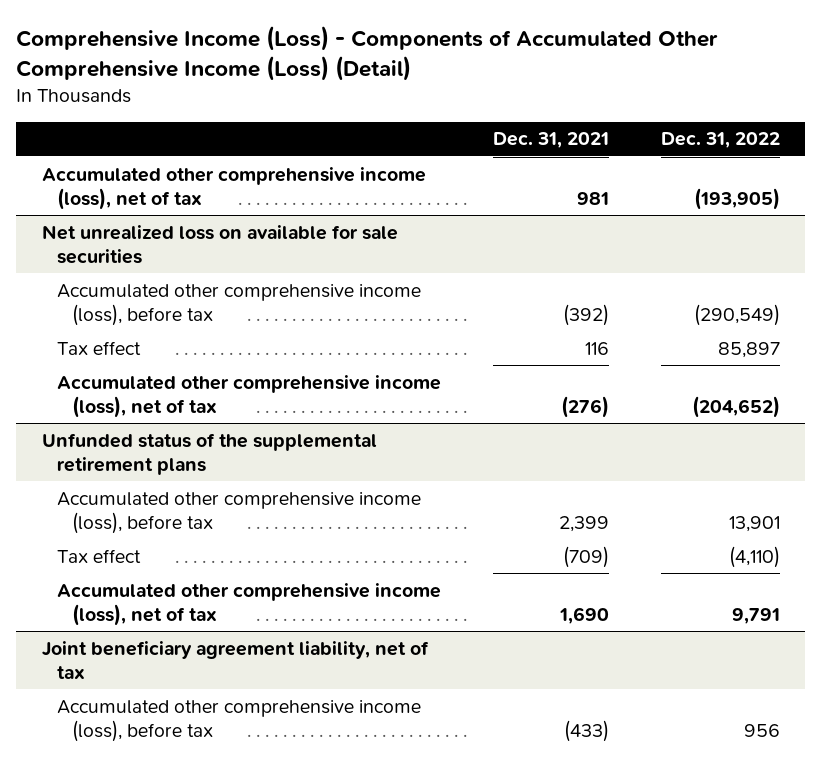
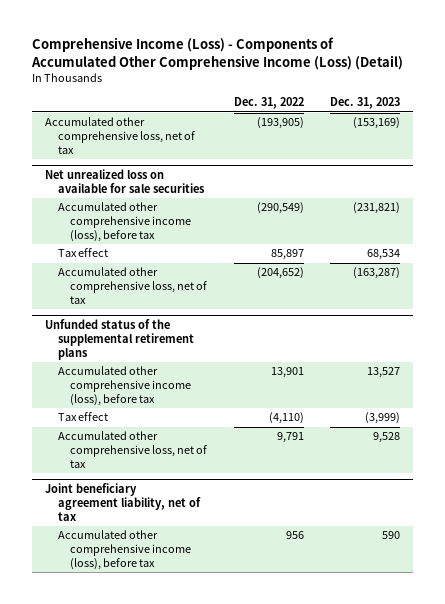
- | Dec. 31, 2021 | Dec. 31, 2022
+ | Dec. 31, 2022 | Dec. 31, 2023
- Accumulated other comprehensive income (loss), net of tax | 981 | (193,905)
+ Accumulated other comprehensive loss, net of tax | (193,905) | (153,169)
@ Net unrealized loss on available for sale securities
- Accumulated other comprehensive income (loss), net of tax | (276) | (204,652)
+ Accumulated other comprehensive loss, net of tax | (204,652) | (163,287)
@ Unfunded status of the supplemental retirement plans
- Accumulated other comprehensive income (loss), net of tax | 1,690 | 9,791
+ Accumulated other comprehensive loss, net of tax | 9,791 | 9,528

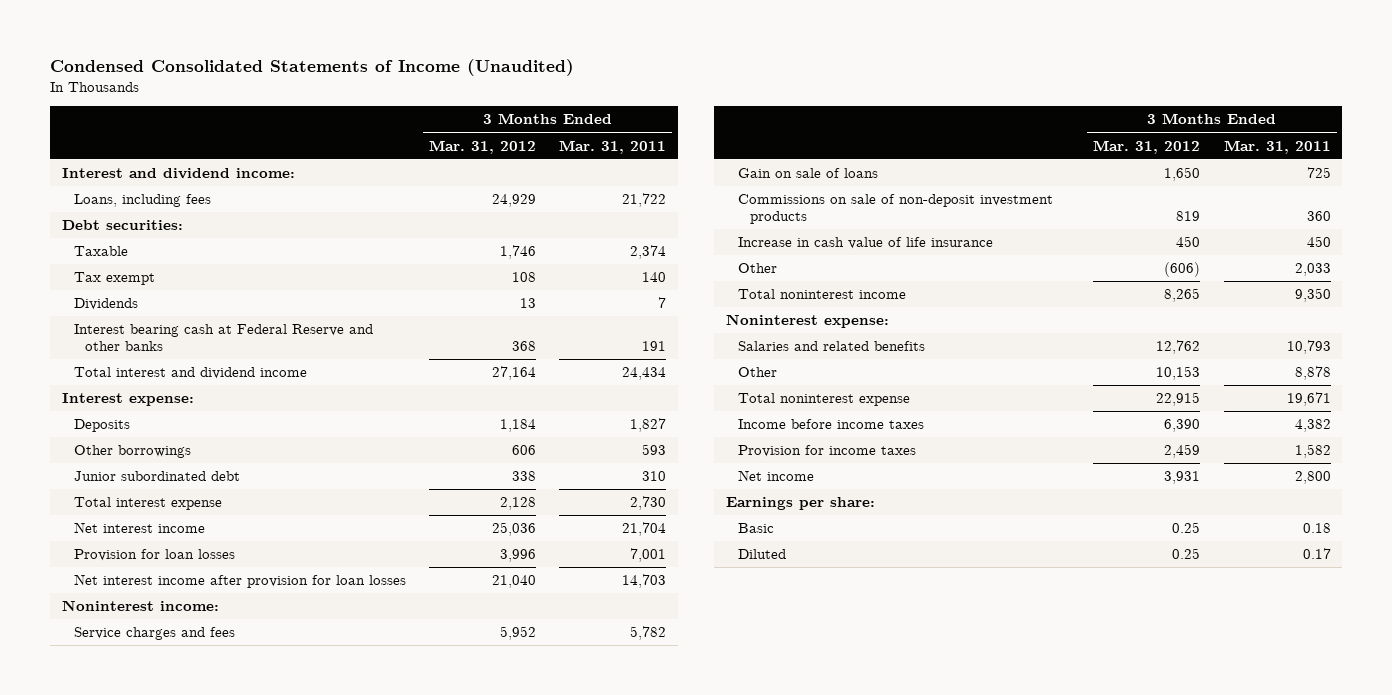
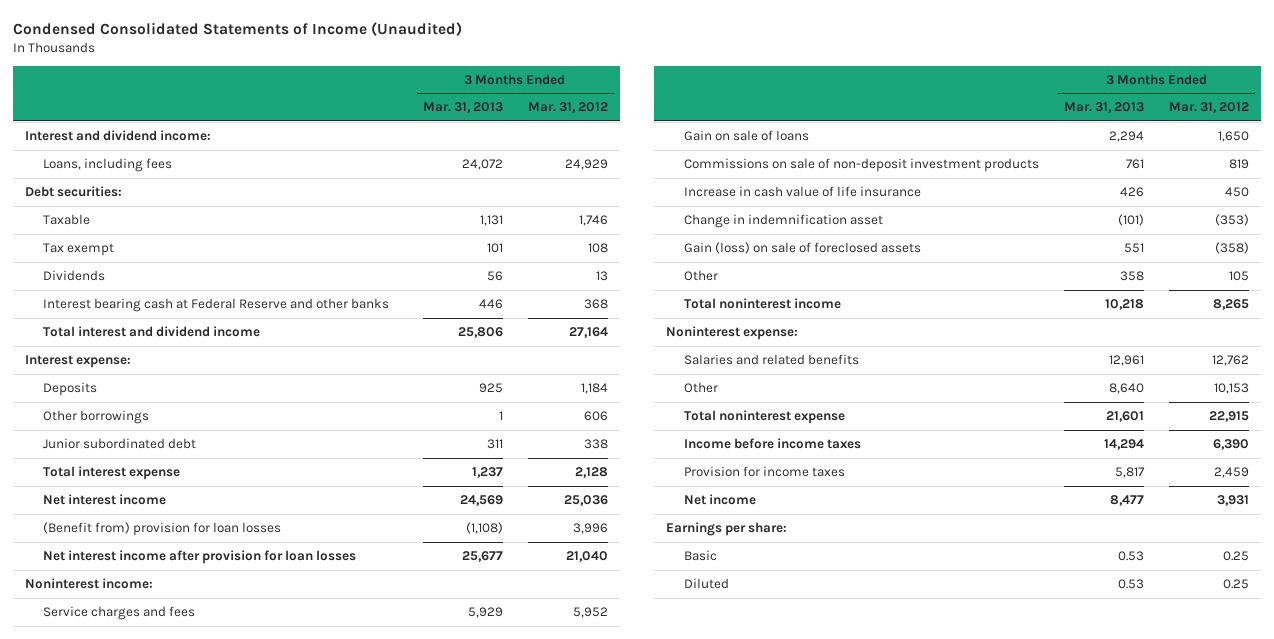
- | 3 Months Ended Mar. 31, 2012 | 3 Months Ended Mar. 31, 2011
+ | 3 Months Ended Mar. 31, 2013 | 3 Months Ended Mar. 31, 2012
- Provision for loan losses | 3,996 | 7,001
+ (Benefit from) provision for loan losses | (1,108) | 3,996
- Other | (606) | 2,033
+ Change in indemnification asset | (101) | (353)
+ Gain (loss) on sale of foreclosed assets | 551 | (358)
+ Other | 358 | 105

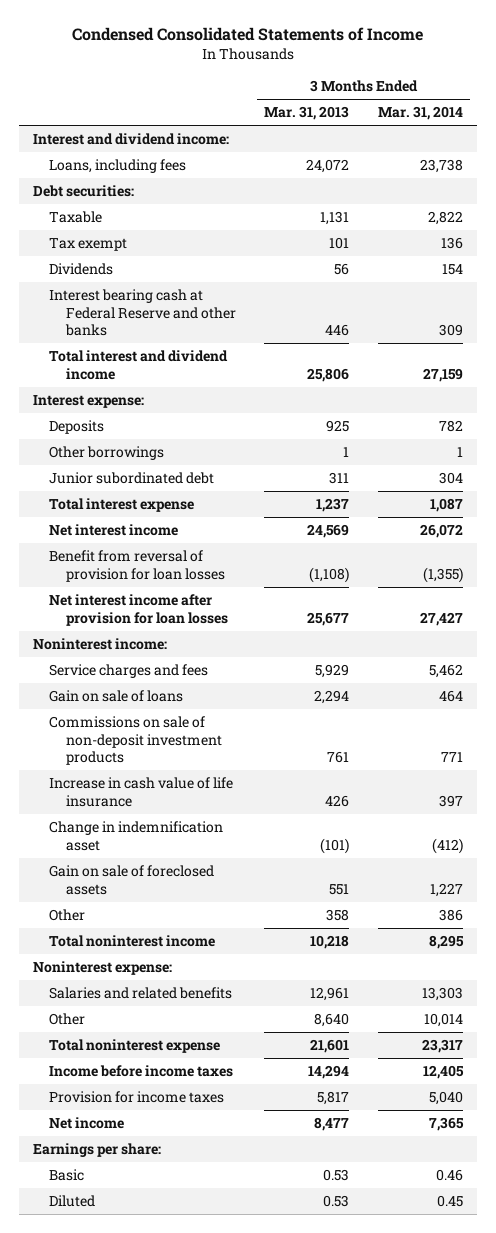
- Condensed Consolidated Statements of Income (Unaudited)
+ Condensed Consolidated Statements of Income
- | 3 Months Ended Mar. 31, 2013 | 3 Months Ended Mar. 31, 2012
+ | 3 Months Ended Mar. 31, 2013 | 3 Months Ended Mar. 31, 2014
- (Benefit from) provision for loan losses | (1,108) | 3,996
+ Benefit from reversal of provision for loan losses | (1,108) | (1,355)
- Gain (loss) on sale of foreclosed assets | 551 | (358)
+ Gain on sale of foreclosed assets | 551 | 1,227

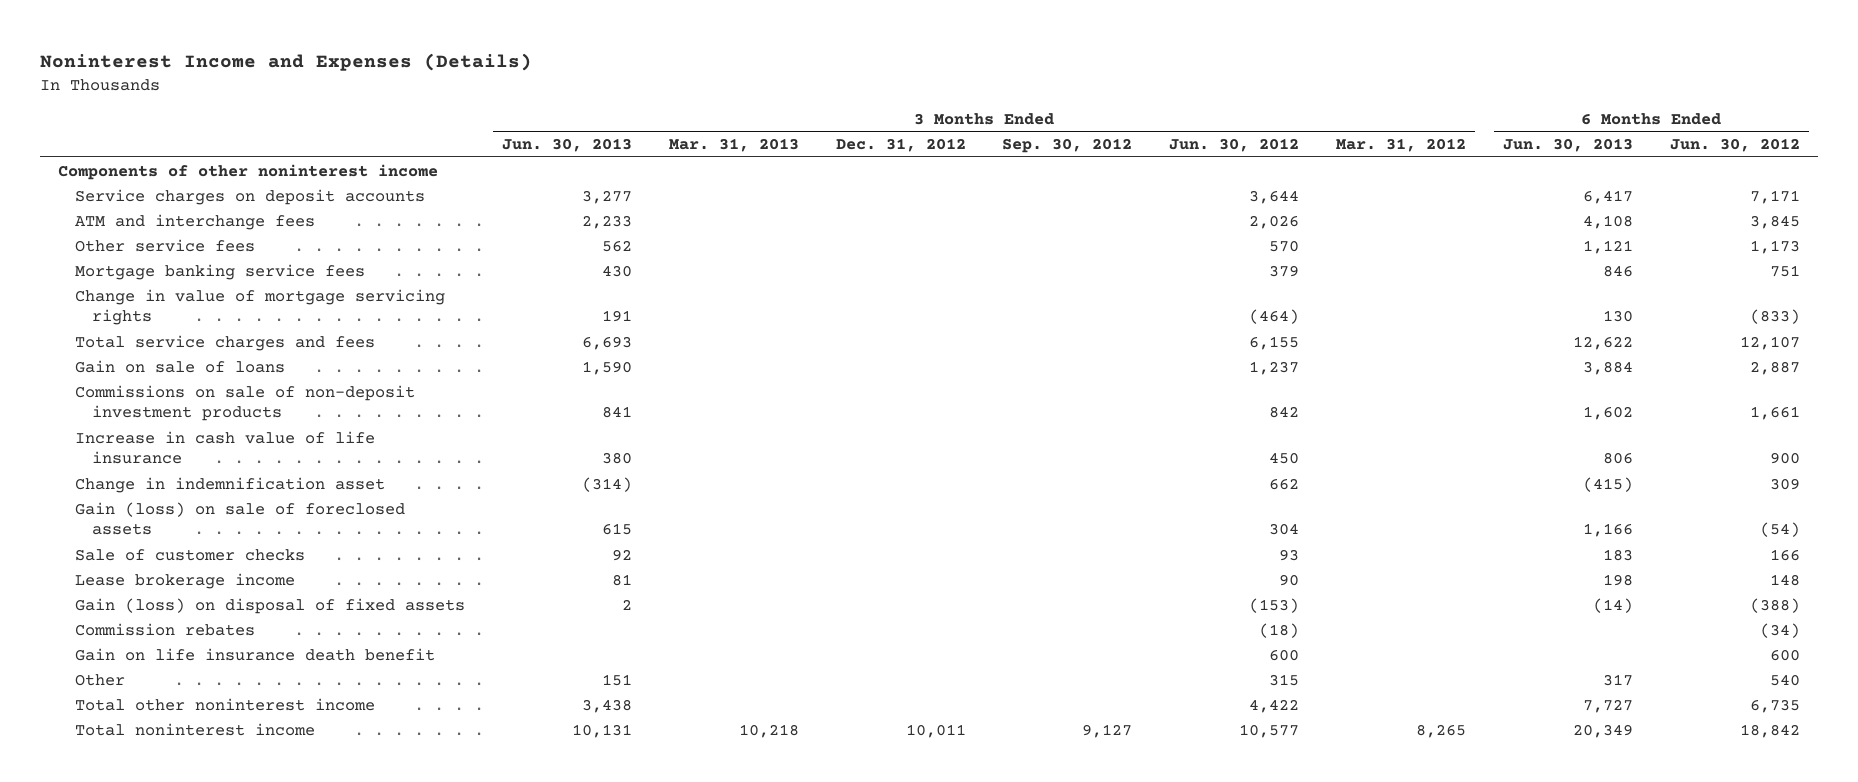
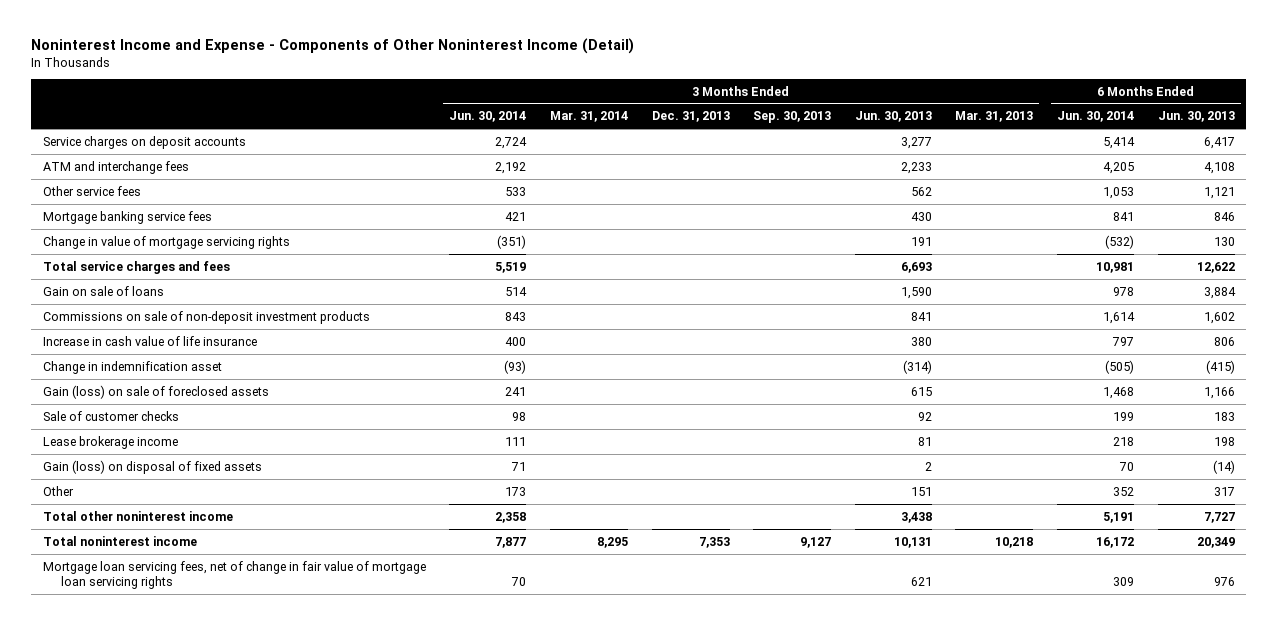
- Noninterest Income and Expenses (Details)
+ Noninterest Income and Expense - Components of Other Noninterest Income (Detail)
- | 3 Months Ended Jun. 30, 2013 | 3 Months Ended Mar. 31, 2013 | 3 Months Ended Dec. 31, 2012 | 3 Months Ended Sep. 30, 2012 | 3 Months Ended Jun. 30, 2012 | 3 Months Ended Mar. 31, 2012 | 6 Months Ended Jun. 30, 2013 | 6 Months Ended Jun. 30, 2012
+ | 3 Months Ended Jun. 30, 2014 | 3 Months Ended Mar. 31, 2014 | 3 Months Ended Dec. 31, 2013 | 3 Months Ended Sep. 30, 2013 | 3 Months Ended Jun. 30, 2013 | 3 Months Ended Mar. 31, 2013 | 6 Months Ended Jun. 30, 2014 | 6 Months Ended Jun. 30, 2013
- Components of other noninterest income
- Commission rebates | | | | | (18) | | | (34)
- Gain on life insurance death benefit | | | | | 600 | | | 600
+ Mortgage loan servicing fees, net of change in fair value of mortgage loan servicing rights | 70 | | | | 621 | | 309 | 976

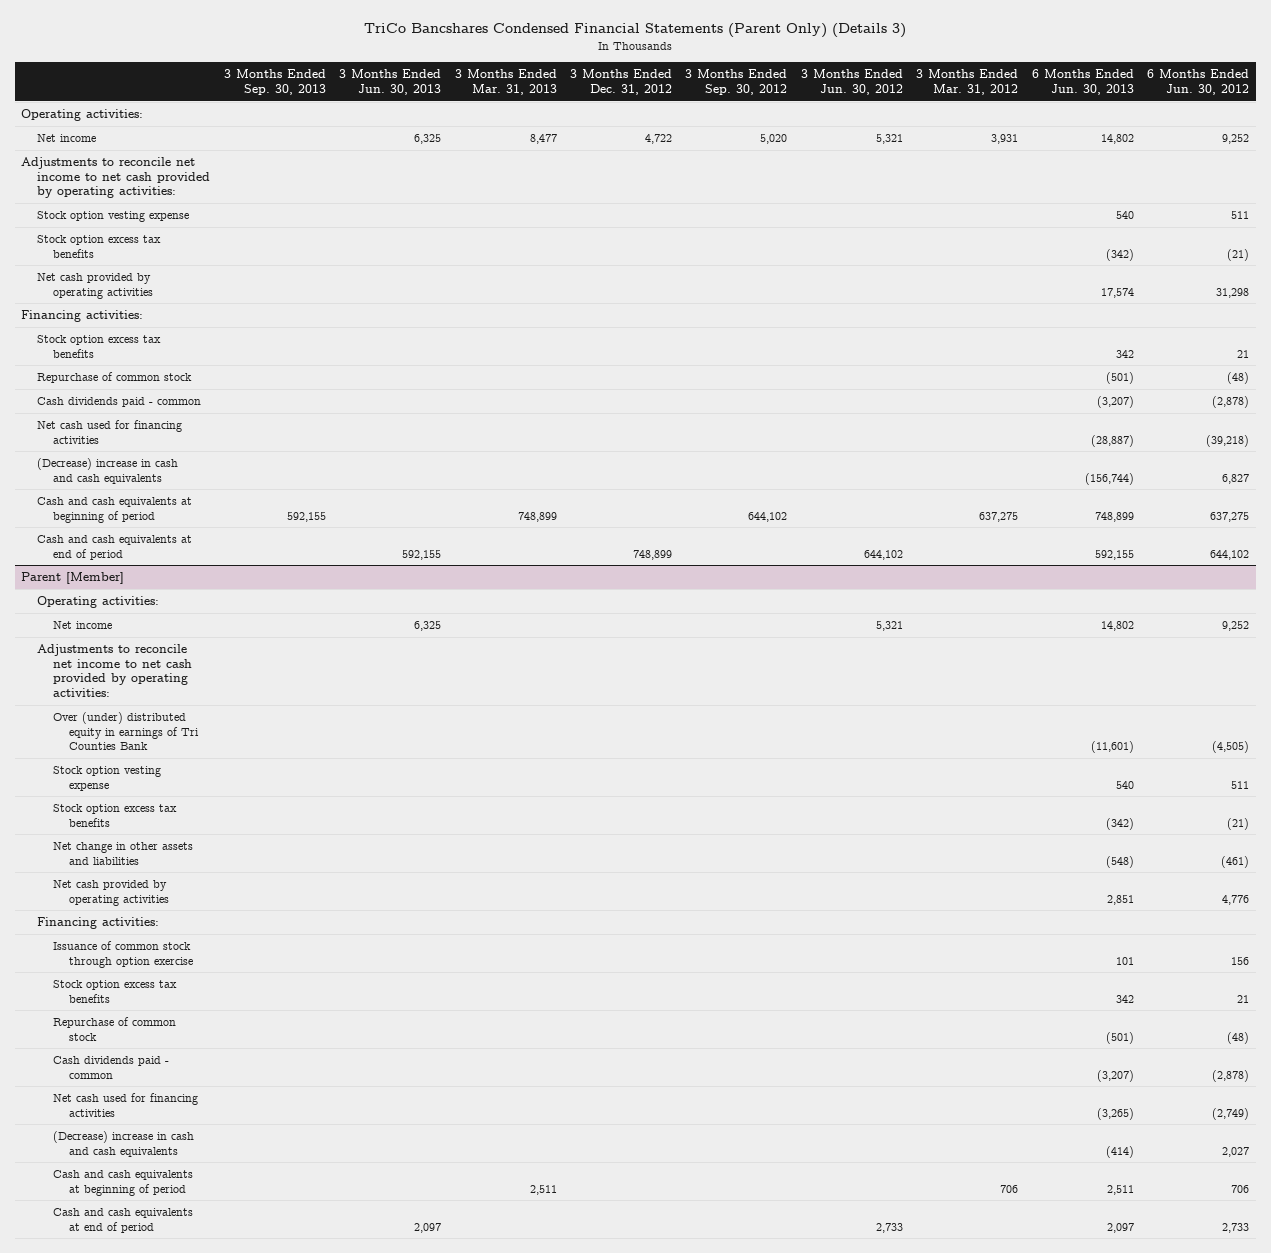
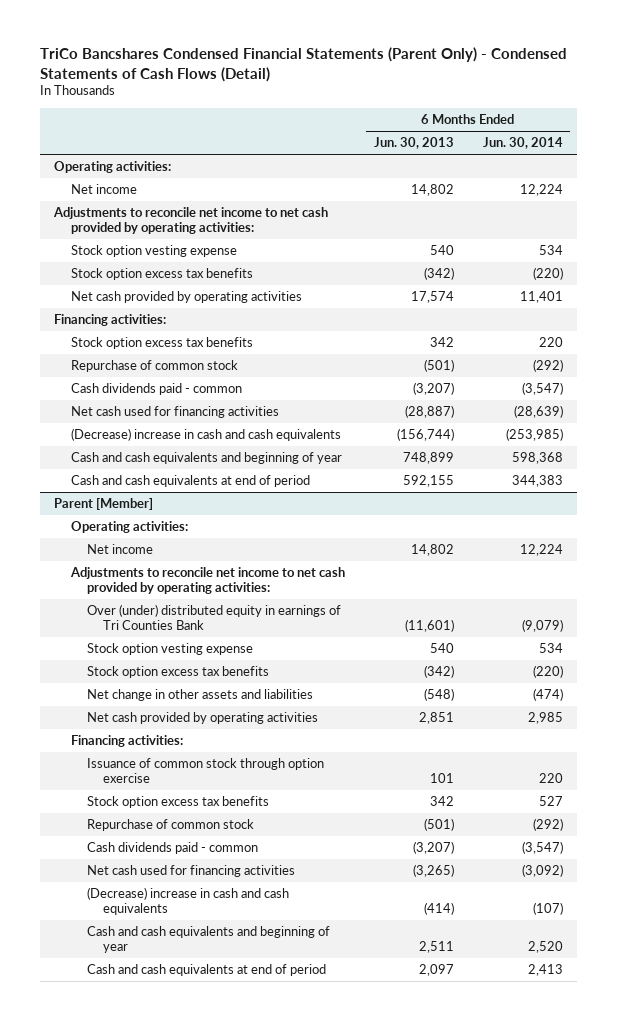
- TriCo Bancshares Condensed Financial Statements (Parent Only) (Details 3)
+ TriCo Bancshares Condensed Financial Statements (Parent Only) - Condensed Statements of Cash Flows (Detail)
- | 3 Months Ended Sep. 30, 2013 | 3 Months Ended Jun. 30, 2013 | 3 Months Ended Mar. 31, 2013 | 3 Months Ended Dec. 31, 2012 | 3 Months Ended Sep. 30, 2012 | 3 Months Ended Jun. 30, 2012 | 3 Months Ended Mar. 31, 2012 | 6 Months Ended Jun. 30, 2013 | 6 Months Ended Jun. 30, 2012
+ | 6 Months Ended Jun. 30, 2013 | 6 Months Ended Jun. 30, 2014
- Cash and cash equivalents at beginning of period | 592,155 | | 748,899 | | 644,102 | | 637,275 | 748,899 | 637,275
+ Cash and cash equivalents and beginning of year | 748,899 | 598,368
@ Parent [Member]
- Cash and cash equivalents at beginning of period | | | 2,511 | | | | 706 | 2,511 | 706
+ Cash and cash equivalents and beginning of year | 2,511 | 2,520

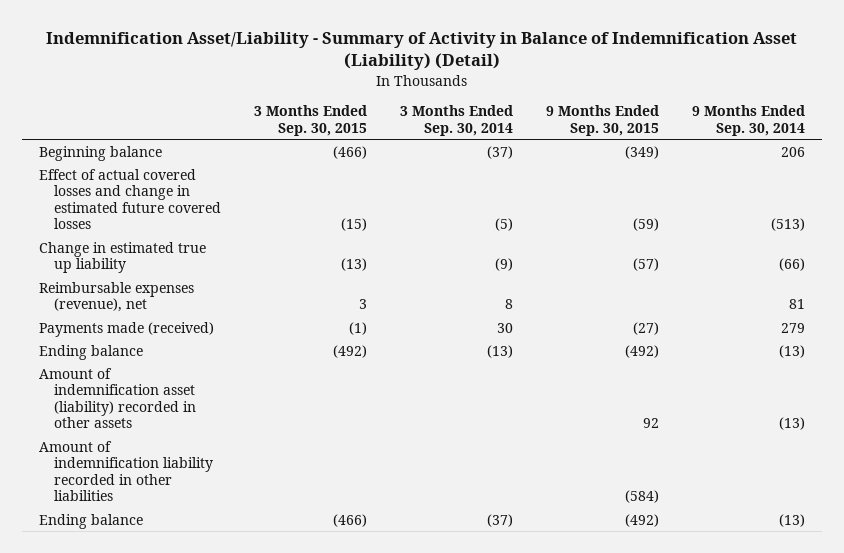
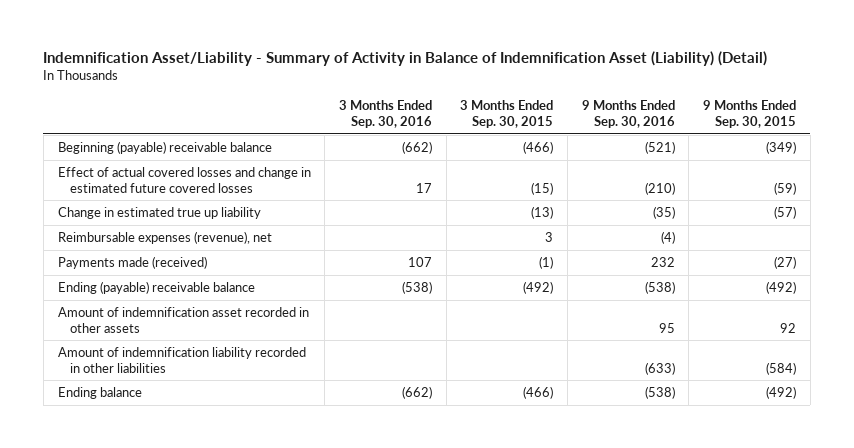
- | 3 Months Ended Sep. 30, 2015 | 3 Months Ended Sep. 30, 2014 | 9 Months Ended Sep. 30, 2015 | 9 Months Ended Sep. 30, 2014
+ | 3 Months Ended Sep. 30, 2016 | 3 Months Ended Sep. 30, 2015 | 9 Months Ended Sep. 30, 2016 | 9 Months Ended Sep. 30, 2015
- Beginning balance | (466) | (37) | (349) | 206
+ Beginning (payable) receivable balance | (662) | (466) | (521) | (349)
- Ending balance | (492) | (13) | (492) | (13)
- Amount of indemnification asset (liability) recorded in other assets | | | 92 | (13)
+ Ending (payable) receivable balance | (538) | (492) | (538) | (492)
+ Amount of indemnification asset recorded in other assets | | | 95 | 92

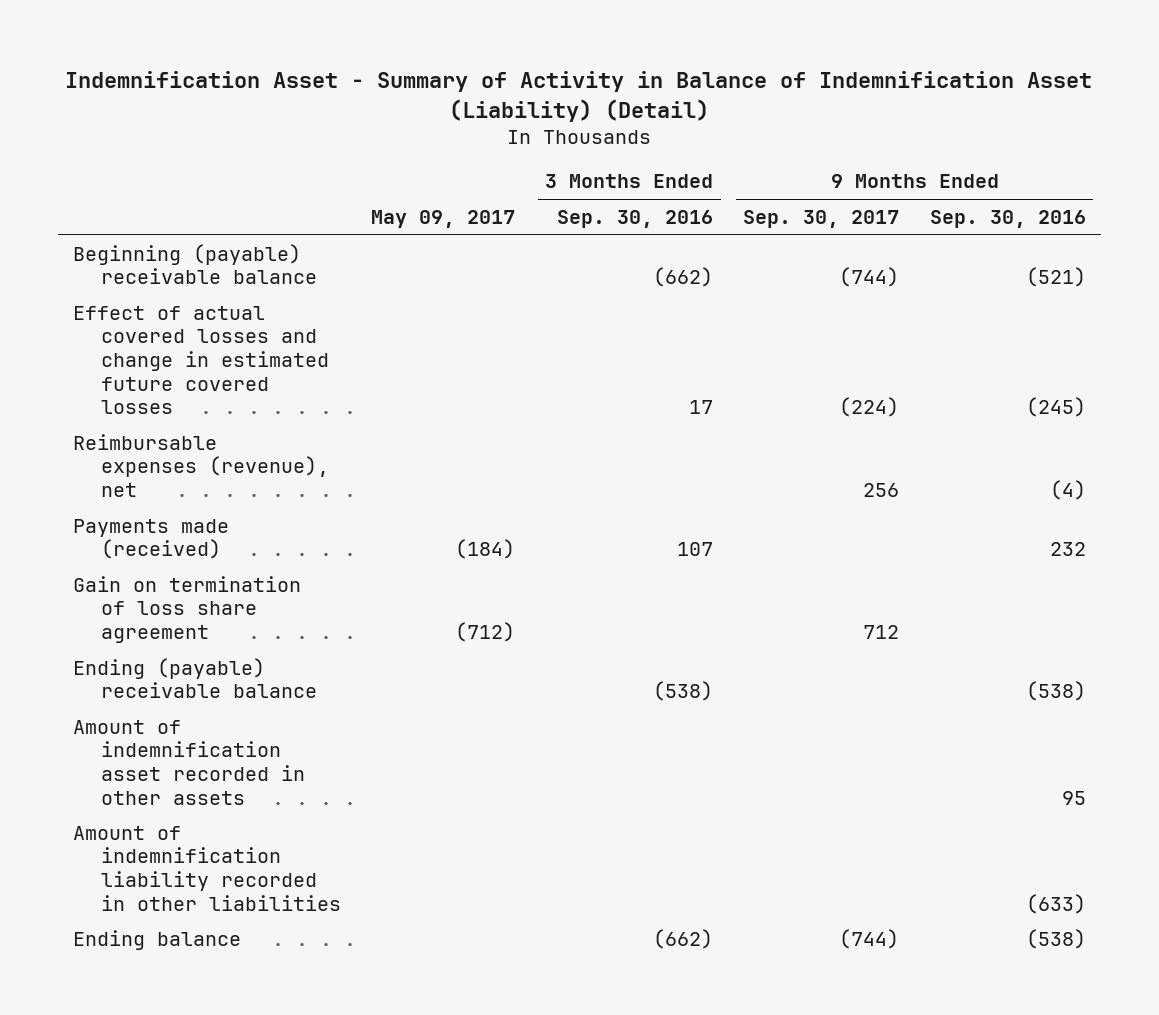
- Indemnification Asset/Liability - Summary of Activity in Balance of Indemnification Asset (Liability) (Detail)
+ Indemnification Asset - Summary of Activity in Balance of Indemnification Asset (Liability) (Detail)
- | 3 Months Ended Sep. 30, 2016 | 3 Months Ended Sep. 30, 2015 | 9 Months Ended Sep. 30, 2016 | 9 Months Ended Sep. 30, 2015
+ | May 09, 2017 | 3 Months Ended Sep. 30, 2016 | 9 Months Ended Sep. 30, 2017 | 9 Months Ended Sep. 30, 2016
- Effect of actual covered losses and change in estimated future covered losses | 17 | (15) | (210) | (59)
- Change in estimated true up liability | | (13) | (35) | (57)
+ Effect of actual covered losses and change in estimated future covered losses | | 17 | (224) | (245)
+ Gain on termination of loss share agreement | (712) | | 712 |

